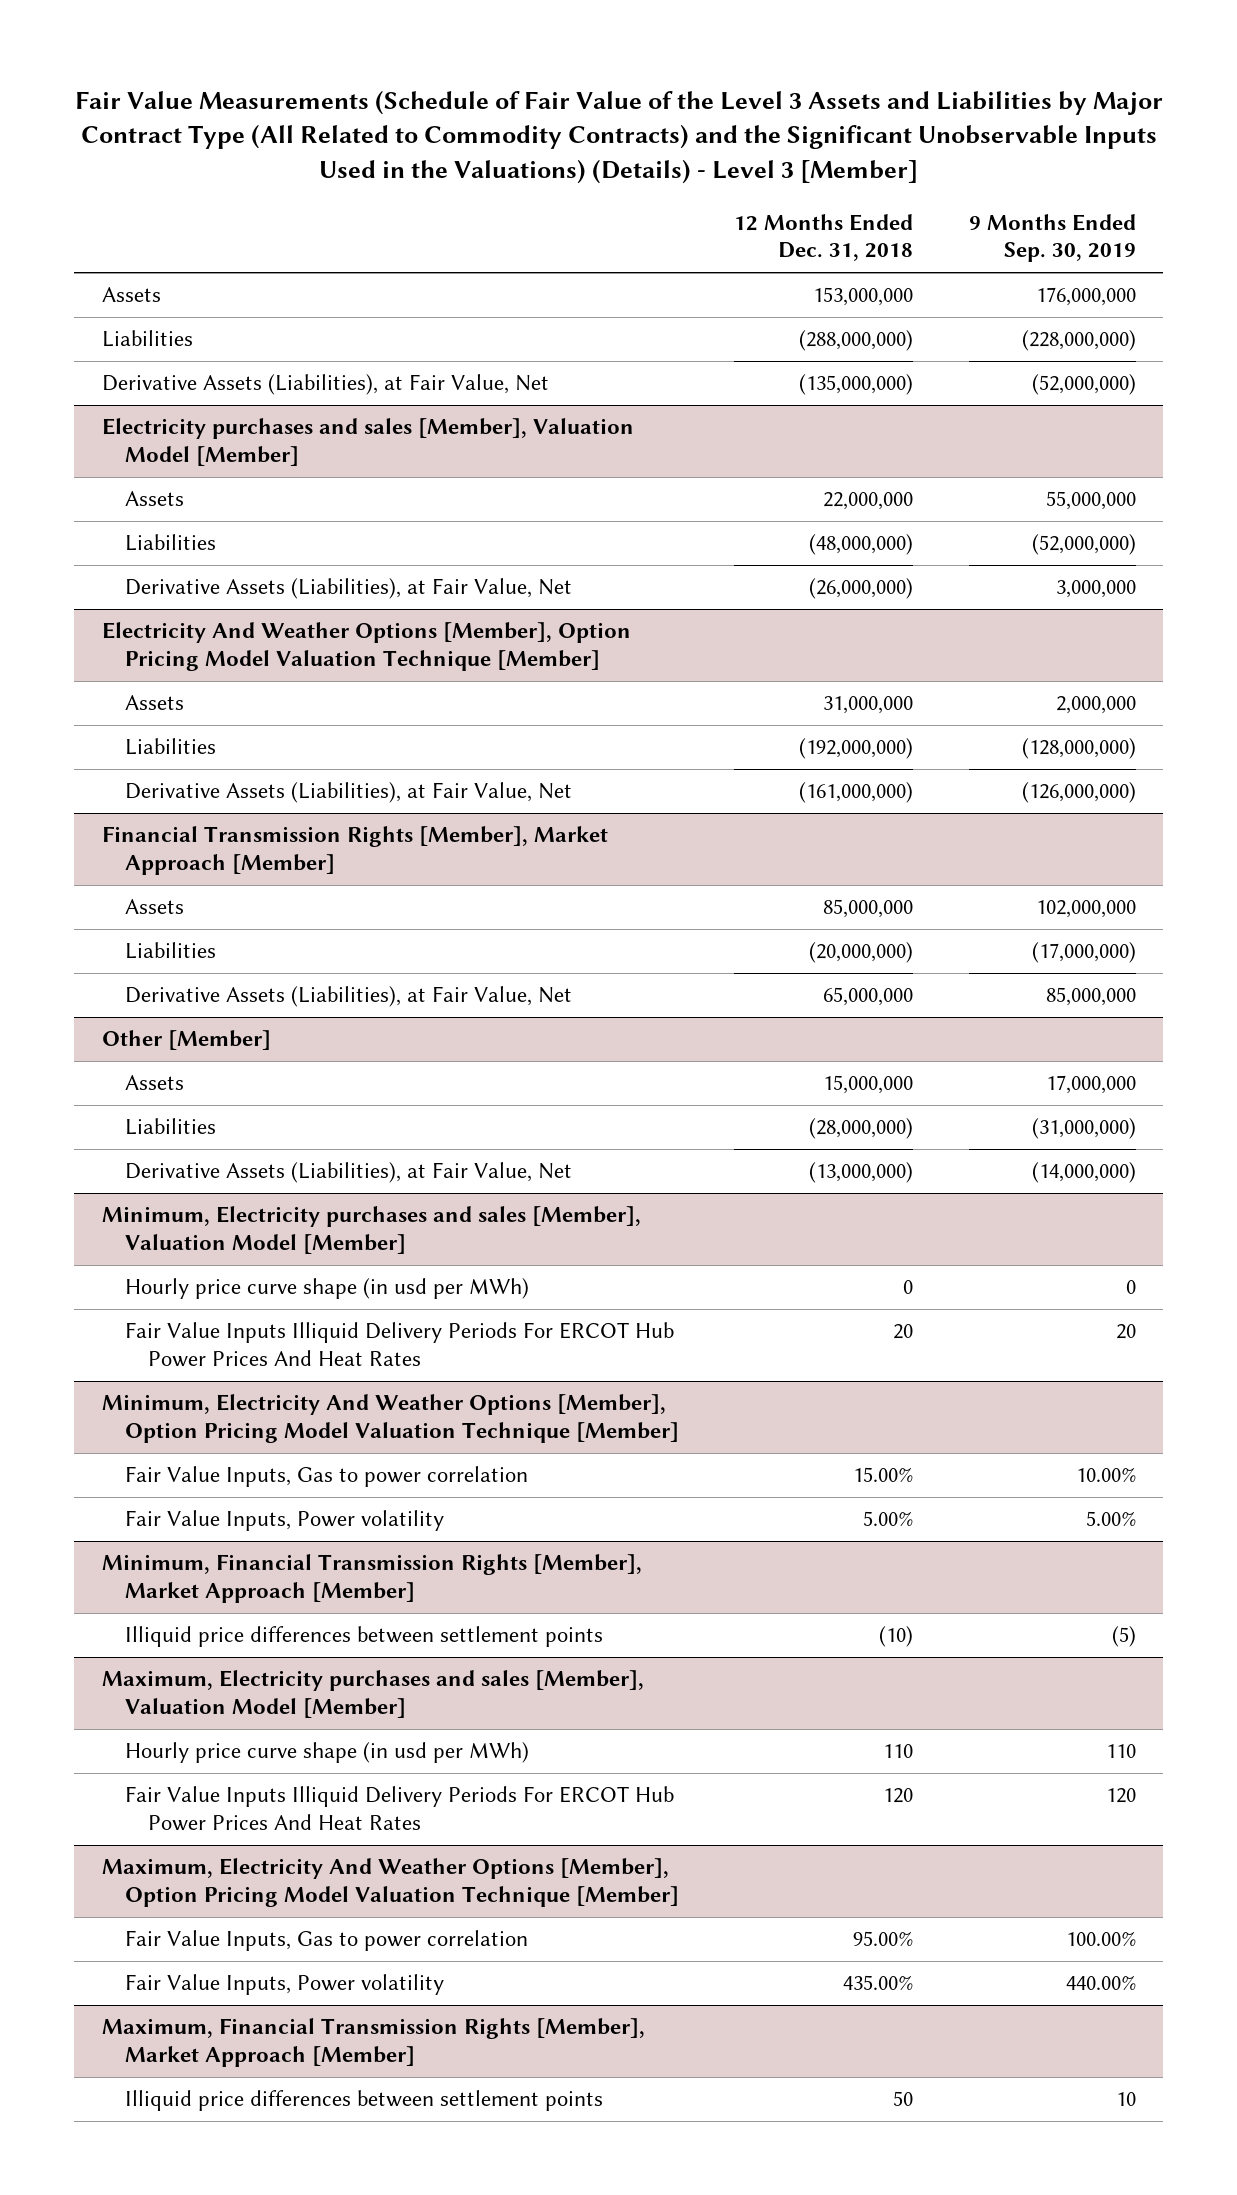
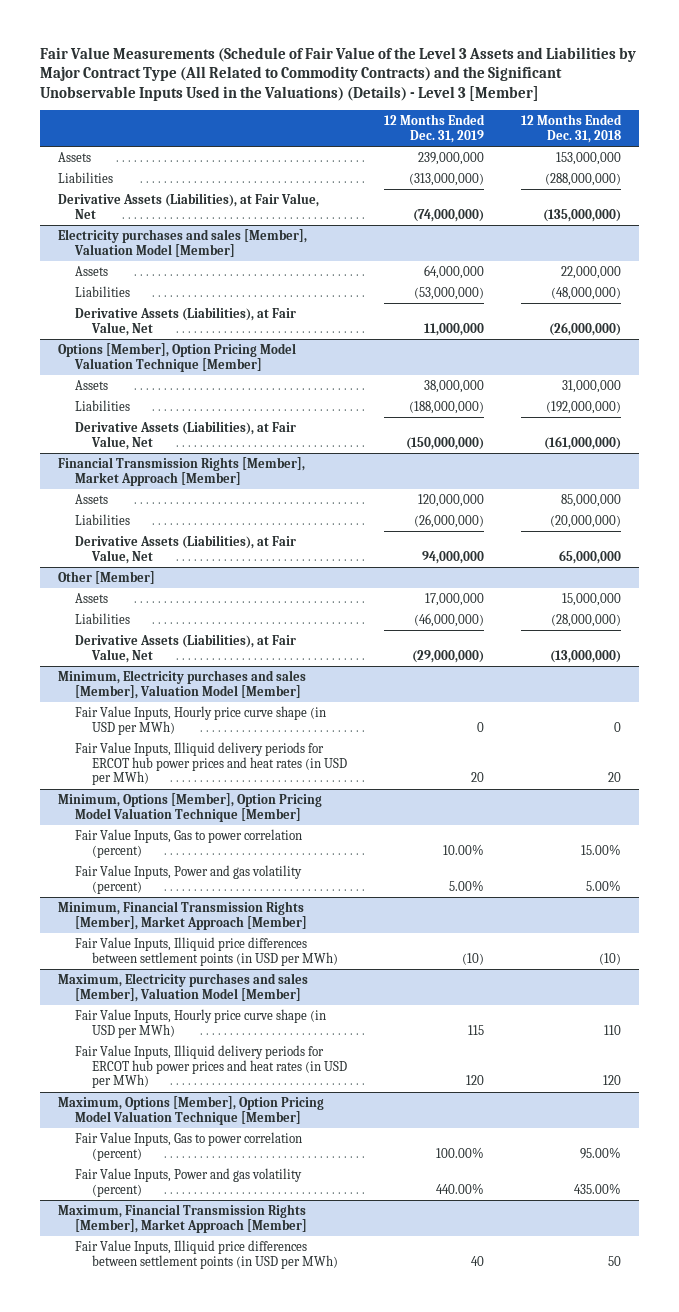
- | 12 Months Ended Dec. 31, 2018 | 9 Months Ended Sep. 30, 2019
+ | 12 Months Ended Dec. 31, 2019 | 12 Months Ended Dec. 31, 2018
- Electricity And Weather Options [Member], Option Pricing Model Valuation Technique [Member]
+ Options [Member], Option Pricing Model Valuation Technique [Member]
@ Minimum, Electricity purchases and sales [Member], Valuation Model [Member]
- Hourly price curve shape (in usd per MWh) | 0 | 0
- Fair Value Inputs Illiquid Delivery Periods For ERCOT Hub Power Prices And Heat Rates | 20 | 20
- Minimum, Electricity And Weather Options [Member], Option Pricing Model Valuation Technique [Member]
- Fair Value Inputs, Gas to power correlation | 15.00% | 10.00%
- Fair Value Inputs, Power volatility | 5.00% | 5.00%
@ Minimum, Electricity purchases and sales [Member], Valuation Model [Member]
+ Fair Value Inputs, Hourly price curve shape (in USD per MWh) | 0 | 0
+ Fair Value Inputs, Illiquid delivery periods for ERCOT hub power prices and heat rates (in USD per MWh) | 20 | 20
+ Minimum, Options [Member], Option Pricing Model Valuation Technique [Member]
+ Fair Value Inputs, Gas to power correlation (percent) | 10.00% | 15.00%
+ Fair Value Inputs, Power and gas volatility (percent) | 5.00% | 5.00%
@ Minimum, Financial Transmission Rights [Member], Market Approach [Member]
- Illiquid price differences between settlement points | (10) | (5)
+ Fair Value Inputs, Illiquid price differences between settlement points (in USD per MWh) | (10) | (10)
@ Maximum, Electricity purchases and sales [Member], Valuation Model [Member]
- Hourly price curve shape (in usd per MWh) | 110 | 110
- Fair Value Inputs Illiquid Delivery Periods For ERCOT Hub Power Prices And Heat Rates | 120 | 120
- Maximum, Electricity And Weather Options [Member], Option Pricing Model Valuation Technique [Member]
- Fair Value Inputs, Gas to power correlation | 95.00% | 100.00%
- Fair Value Inputs, Power volatility | 435.00% | 440.00%
@ Maximum, Electricity purchases and sales [Member], Valuation Model [Member]
+ Fair Value Inputs, Hourly price curve shape (in USD per MWh) | 115 | 110
+ Fair Value Inputs, Illiquid delivery periods for ERCOT hub power prices and heat rates (in USD per MWh) | 120 | 120
+ Maximum, Options [Member], Option Pricing Model Valuation Technique [Member]
+ Fair Value Inputs, Gas to power correlation (percent) | 100.00% | 95.00%
+ Fair Value Inputs, Power and gas volatility (percent) | 440.00% | 435.00%
@ Maximum, Financial Transmission Rights [Member], Market Approach [Member]
- Illiquid price differences between settlement points | 50 | 10
+ Fair Value Inputs, Illiquid price differences between settlement points (in USD per MWh) | 40 | 50

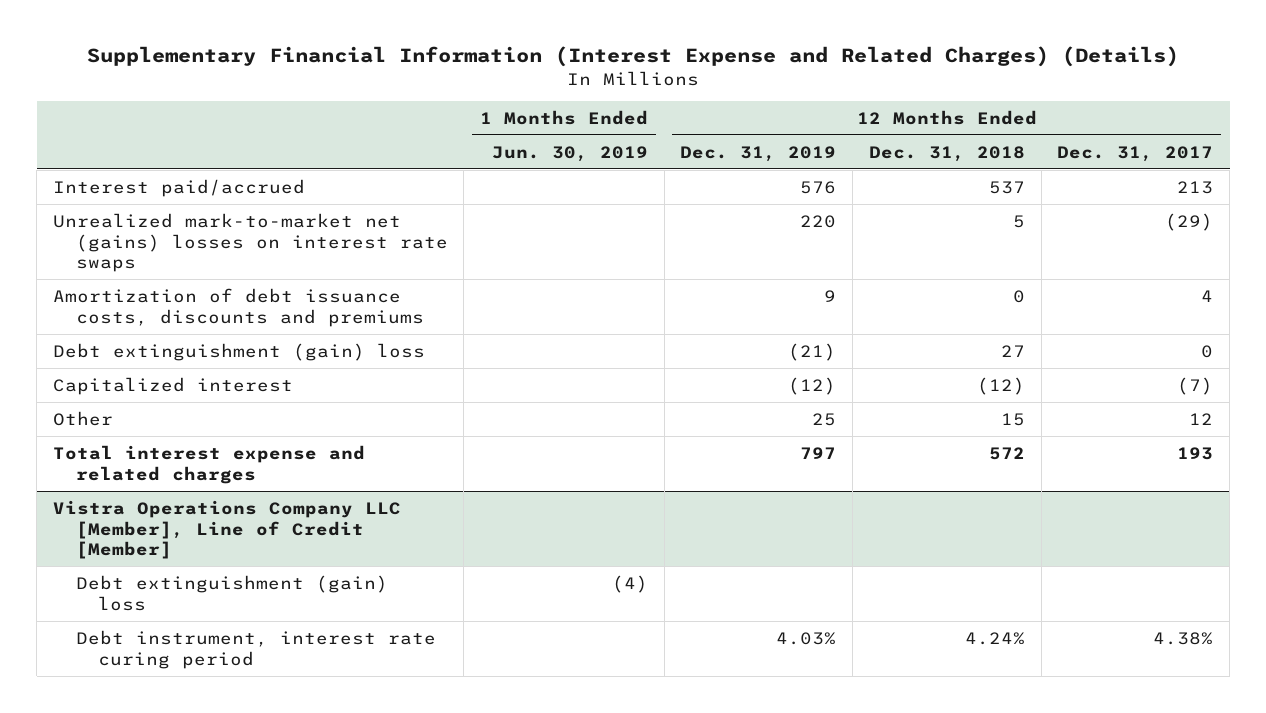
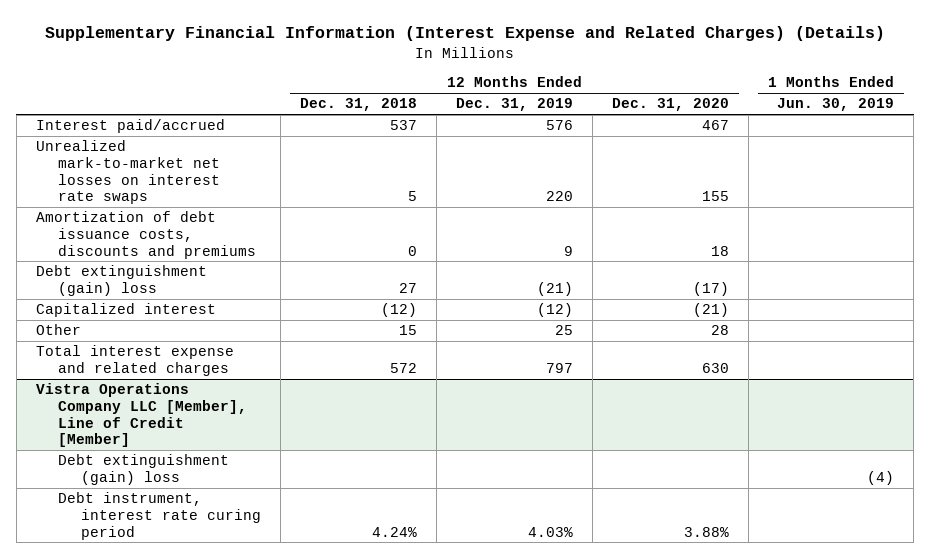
- | 1 Months Ended Jun. 30, 2019 | 12 Months Ended Dec. 31, 2019 | 12 Months Ended Dec. 31, 2018 | 12 Months Ended Dec. 31, 2017
+ | 12 Months Ended Dec. 31, 2018 | 12 Months Ended Dec. 31, 2019 | 12 Months Ended Dec. 31, 2020 | 1 Months Ended Jun. 30, 2019
- Unrealized mark-to-market net (gains) losses on interest rate swaps | | 220 | 5 | (29)
+ Unrealized mark-to-market net losses on interest rate swaps | 5 | 220 | 155 |

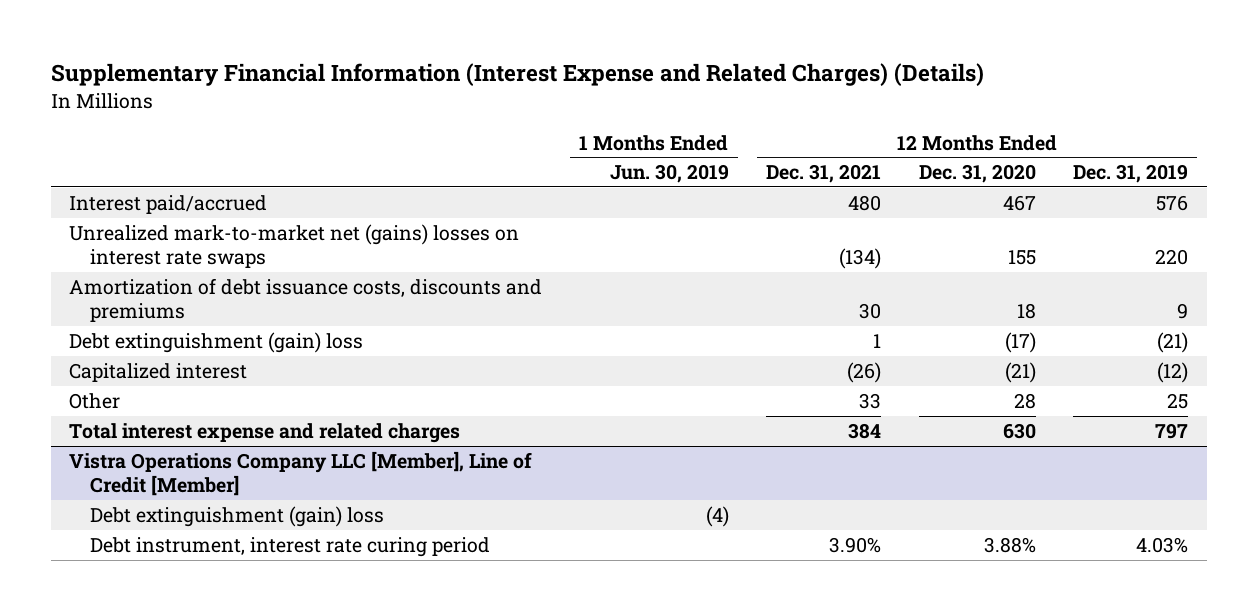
- | 12 Months Ended Dec. 31, 2018 | 12 Months Ended Dec. 31, 2019 | 12 Months Ended Dec. 31, 2020 | 1 Months Ended Jun. 30, 2019
+ | 1 Months Ended Jun. 30, 2019 | 12 Months Ended Dec. 31, 2021 | 12 Months Ended Dec. 31, 2020 | 12 Months Ended Dec. 31, 2019
- Unrealized mark-to-market net losses on interest rate swaps | 5 | 220 | 155 |
+ Unrealized mark-to-market net (gains) losses on interest rate swaps | | (134) | 155 | 220

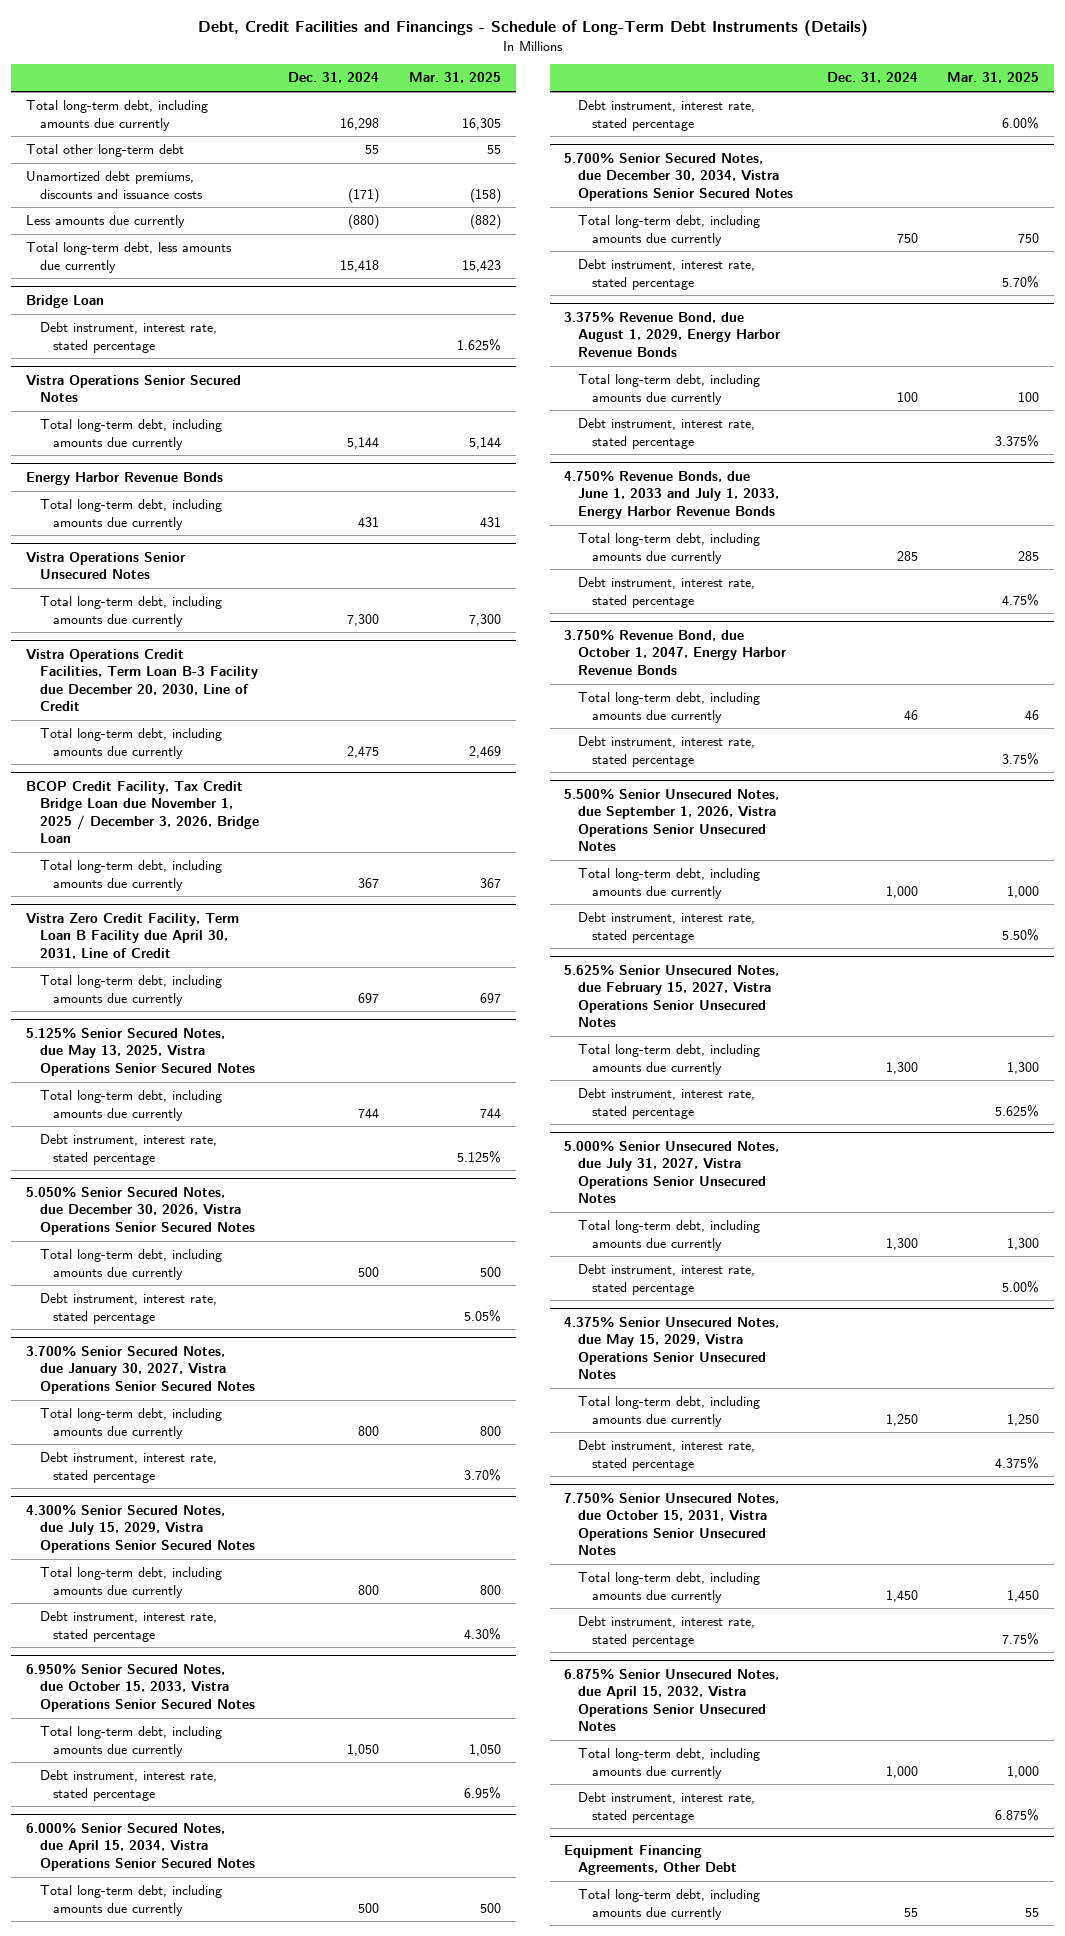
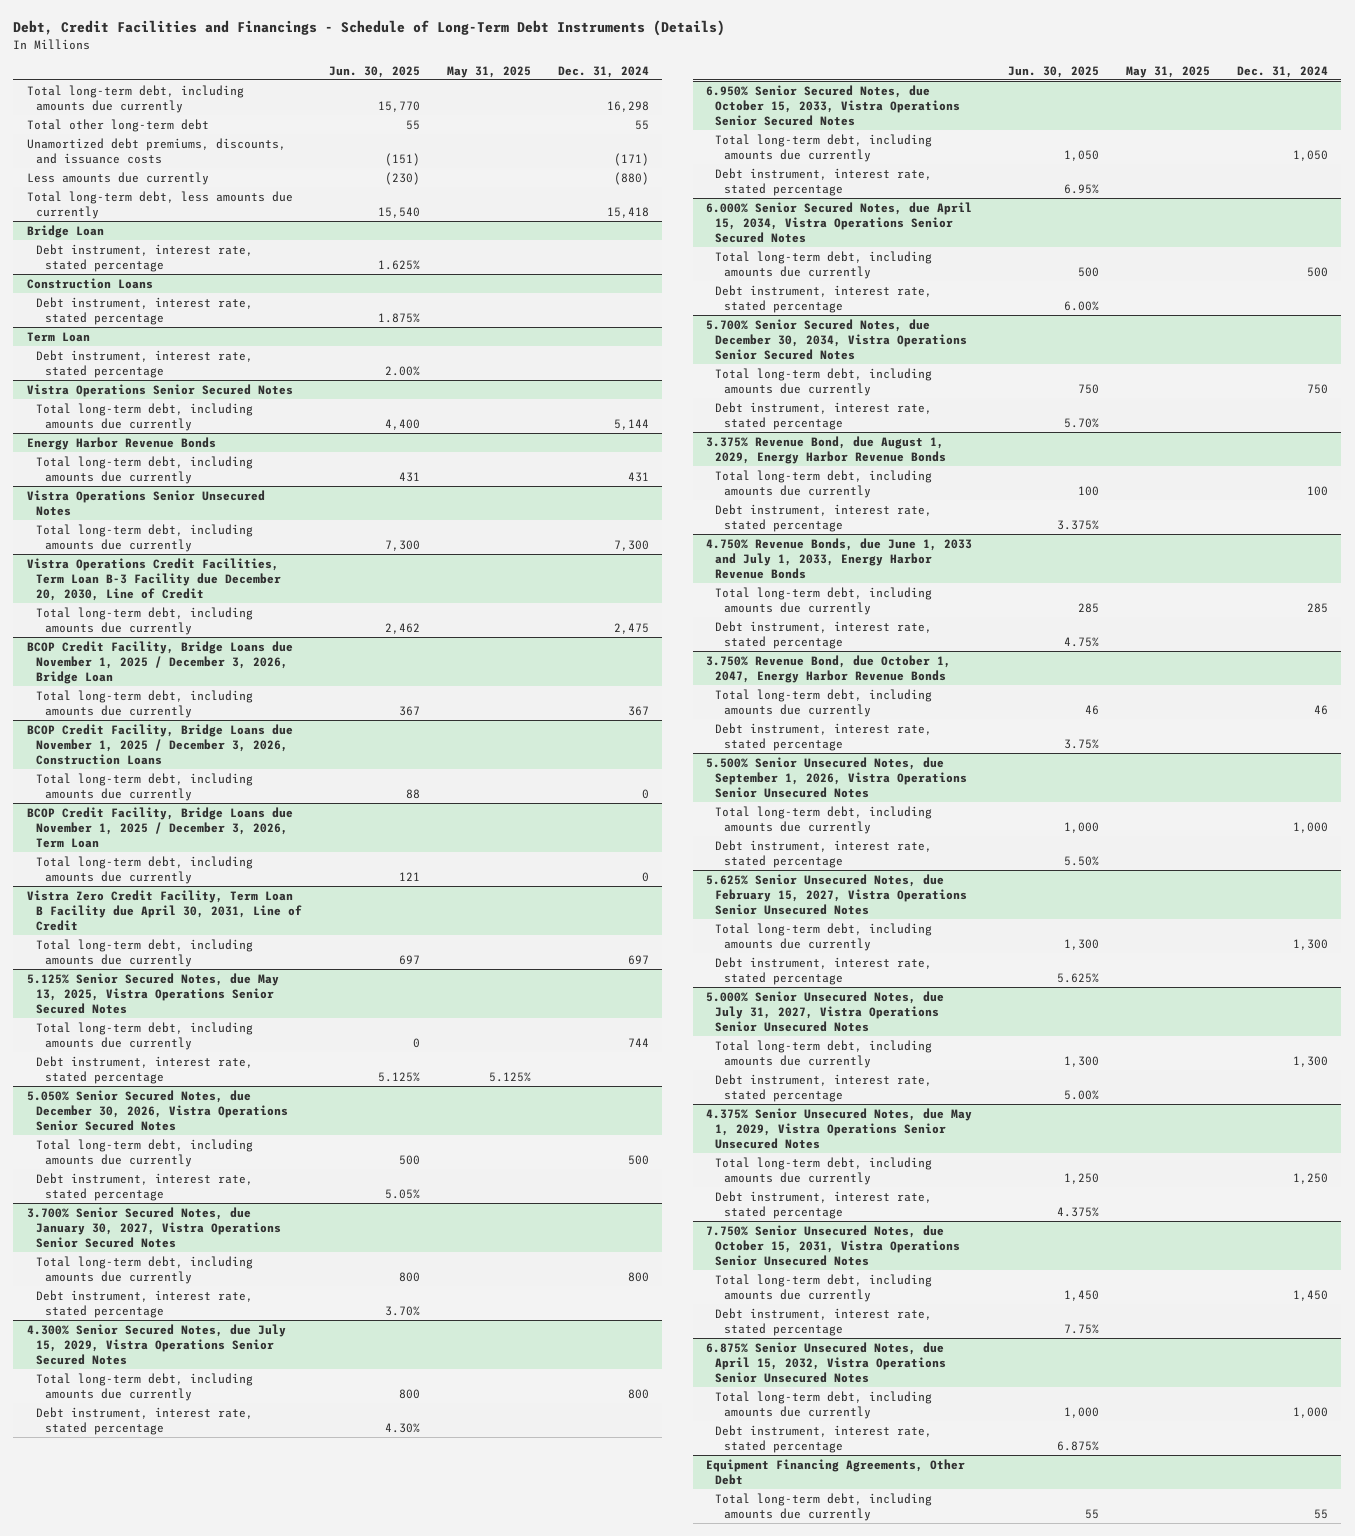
- | Dec. 31, 2024 | Mar. 31, 2025
+ | Jun. 30, 2025 | May 31, 2025 | Dec. 31, 2024
- Unamortized debt premiums, discounts and issuance costs | (171) | (158)
+ Unamortized debt premiums, discounts, and issuance costs | (151) | | (171)
+ Construction Loans
+ Debt instrument, interest rate, stated percentage | 1.875% | |
+ Term Loan
+ Debt instrument, interest rate, stated percentage | 2.00% | |
- BCOP Credit Facility, Tax Credit Bridge Loan due November 1, 2025 / December 3, 2026, Bridge Loan
+ BCOP Credit Facility, Bridge Loans due November 1, 2025 / December 3, 2026, Bridge Loan
+ BCOP Credit Facility, Bridge Loans due November 1, 2025 / December 3, 2026, Construction Loans
+ Total long-term debt, including amounts due currently | 88 | | 0
+ BCOP Credit Facility, Bridge Loans due November 1, 2025 / December 3, 2026, Term Loan
+ Total long-term debt, including amounts due currently | 121 | | 0
- 4.375% Senior Unsecured Notes, due May 15, 2029, Vistra Operations Senior Unsecured Notes
+ 4.375% Senior Unsecured Notes, due May 1, 2029, Vistra Operations Senior Unsecured Notes

